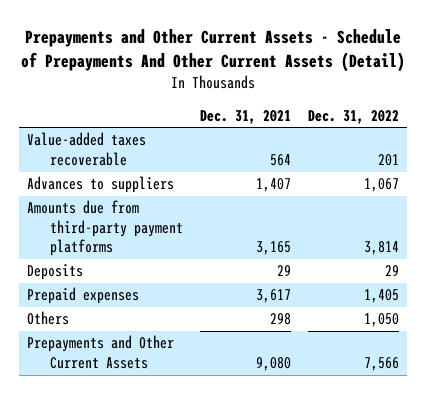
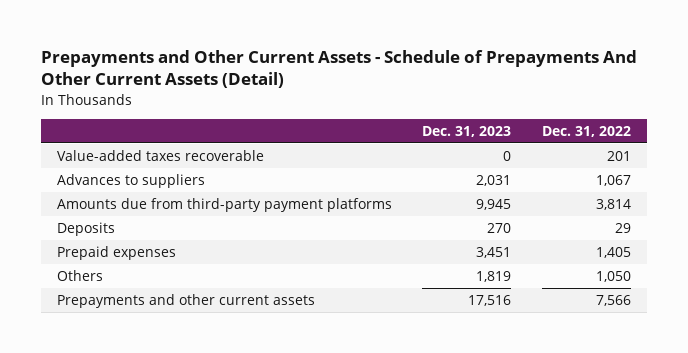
- | Dec. 31, 2021 | Dec. 31, 2022
+ | Dec. 31, 2023 | Dec. 31, 2022
- Prepayments and Other Current Assets | 9,080 | 7,566
+ Prepayments and other current assets | 17,516 | 7,566

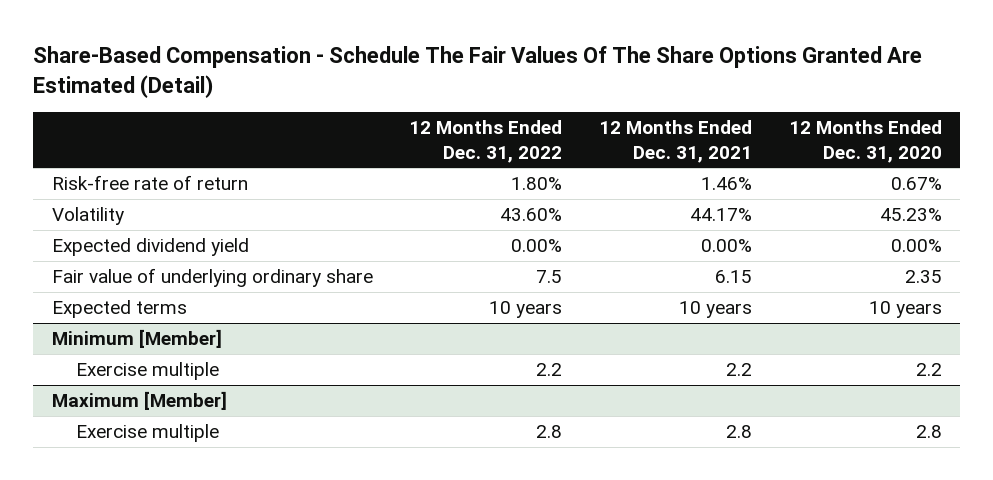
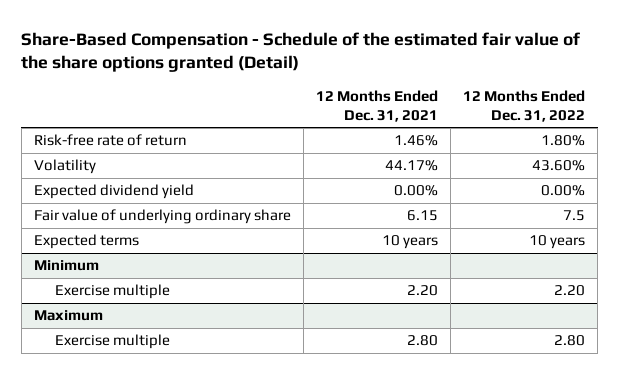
- Share-Based Compensation - Schedule The Fair Values Of The Share Options Granted Are Estimated (Detail)
+ Share-Based Compensation - Schedule of the estimated fair value of the share options granted (Detail)
- | 12 Months Ended Dec. 31, 2022 | 12 Months Ended Dec. 31, 2021 | 12 Months Ended Dec. 31, 2020
+ | 12 Months Ended Dec. 31, 2021 | 12 Months Ended Dec. 31, 2022
- Minimum [Member]
- Exercise multiple | 2.2 | 2.2 | 2.2
- Maximum [Member]
- Exercise multiple | 2.8 | 2.8 | 2.8
+ Minimum
+ Exercise multiple | 2.20 | 2.20
+ Maximum
+ Exercise multiple | 2.80 | 2.80

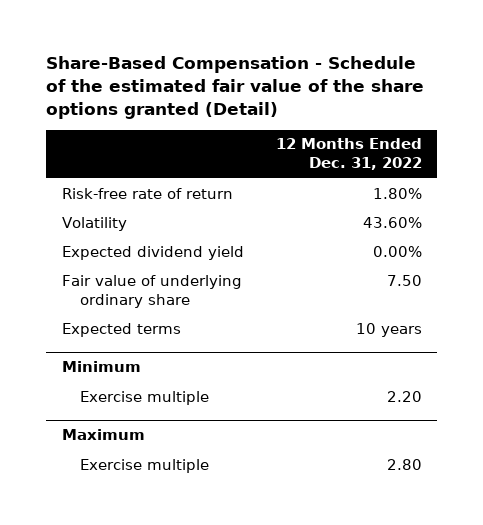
- | 12 Months Ended Dec. 31, 2021 | 12 Months Ended Dec. 31, 2022
+ | 12 Months Ended Dec. 31, 2022
- Fair value of underlying ordinary share | 6.15 | 7.5
+ Fair value of underlying ordinary share | 7.50

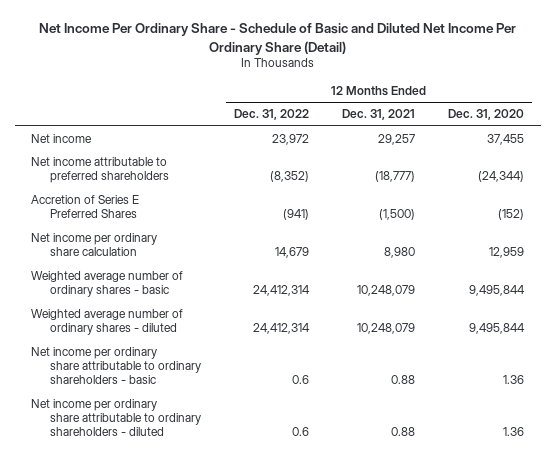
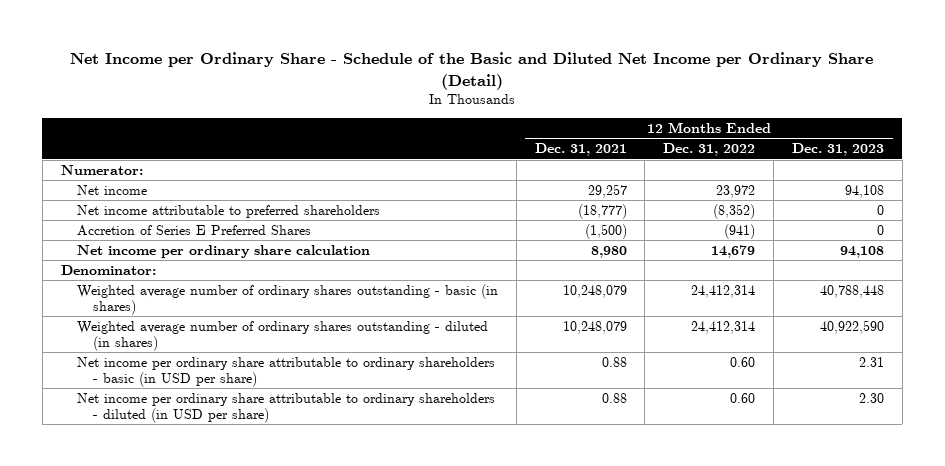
- Net Income Per Ordinary Share - Schedule of Basic and Diluted Net Income Per Ordinary Share (Detail)
+ Net Income per Ordinary Share - Schedule of the Basic and Diluted Net Income per Ordinary Share (Detail)
- | 12 Months Ended Dec. 31, 2022 | 12 Months Ended Dec. 31, 2021 | 12 Months Ended Dec. 31, 2020
+ | 12 Months Ended Dec. 31, 2021 | 12 Months Ended Dec. 31, 2022 | 12 Months Ended Dec. 31, 2023
+ Numerator:
- Weighted average number of ordinary shares - basic | 24,412,314 | 10,248,079 | 9,495,844
- Weighted average number of ordinary shares - diluted | 24,412,314 | 10,248,079 | 9,495,844
- Net income per ordinary share attributable to ordinary shareholders - basic | 0.6 | 0.88 | 1.36
- Net income per ordinary share attributable to ordinary shareholders - diluted | 0.6 | 0.88 | 1.36
+ Denominator:
+ Weighted average number of ordinary shares outstanding - basic (in shares) | 10,248,079 | 24,412,314 | 40,788,448
+ Weighted average number of ordinary shares outstanding - diluted (in shares) | 10,248,079 | 24,412,314 | 40,922,590
+ Net income per ordinary share attributable to ordinary shareholders - basic (in USD per share) | 0.88 | 0.60 | 2.31
+ Net income per ordinary share attributable to ordinary shareholders - diluted (in USD per share) | 0.88 | 0.60 | 2.30

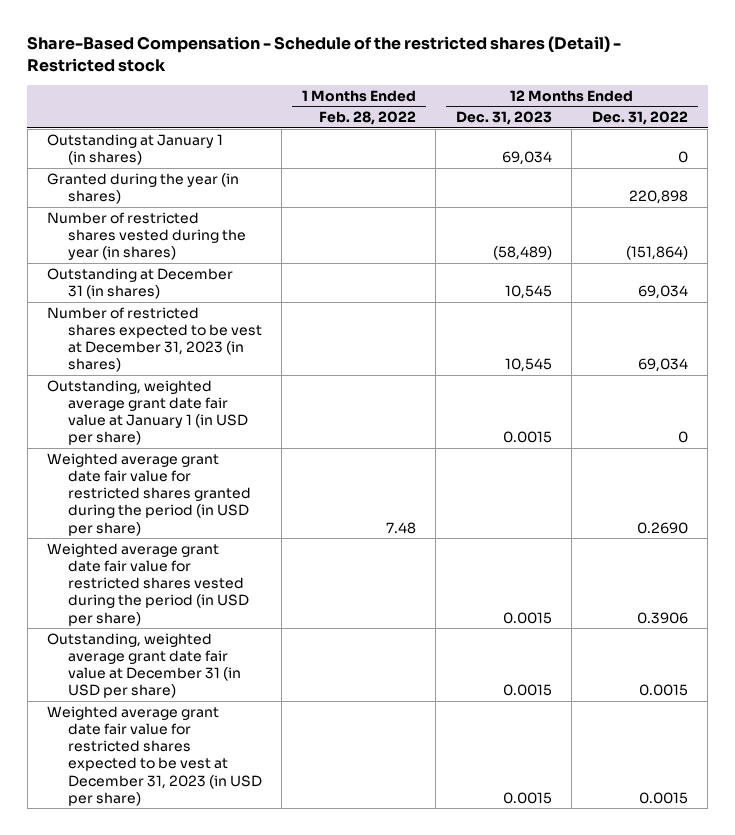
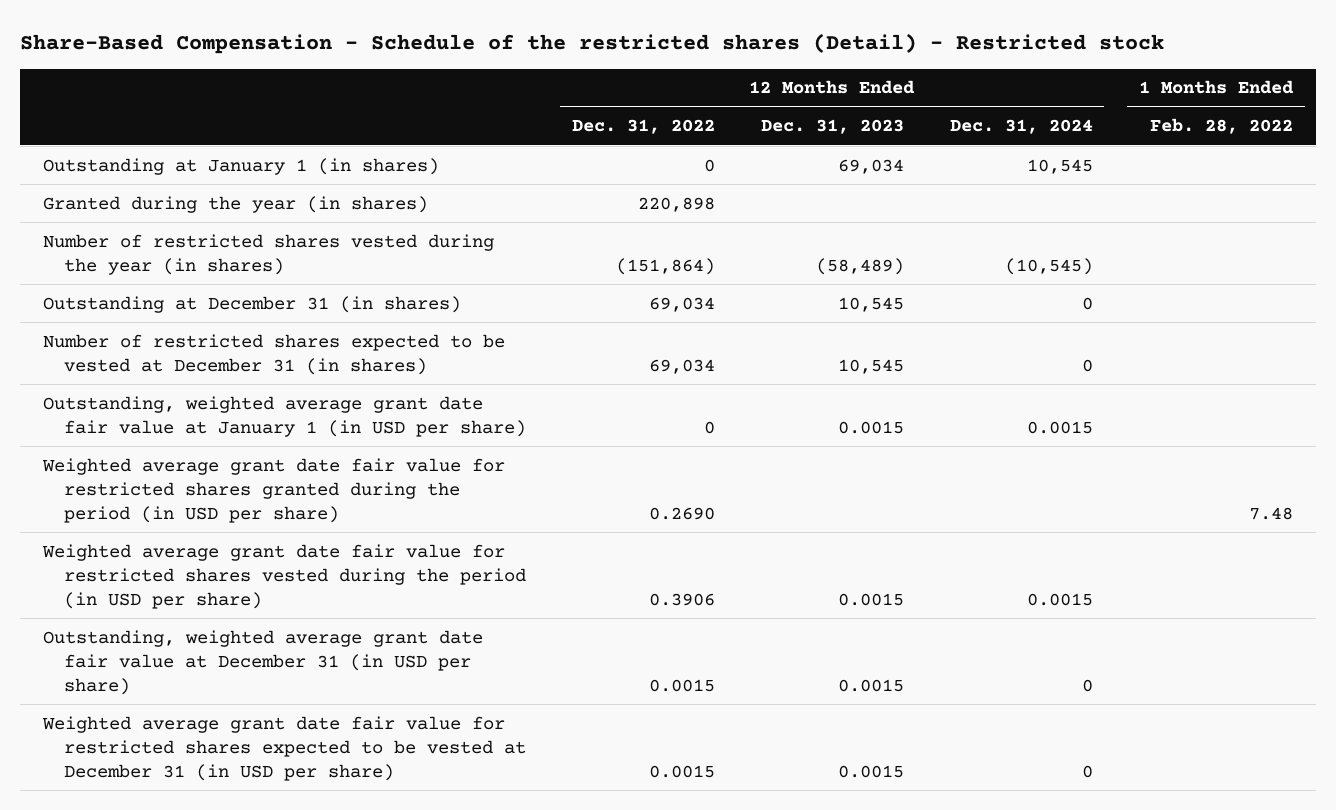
- | 1 Months Ended Feb. 28, 2022 | 12 Months Ended Dec. 31, 2023 | 12 Months Ended Dec. 31, 2022
+ | 12 Months Ended Dec. 31, 2022 | 12 Months Ended Dec. 31, 2023 | 12 Months Ended Dec. 31, 2024 | 1 Months Ended Feb. 28, 2022
- Number of restricted shares expected to be vest at December 31, 2023 (in shares) | | 10,545 | 69,034
+ Number of restricted shares expected to be vested at December 31 (in shares) | 69,034 | 10,545 | 0 |
- Weighted average grant date fair value for restricted shares expected to be vest at December 31, 2023 (in USD per share) | | 0.0015 | 0.0015
+ Weighted average grant date fair value for restricted shares expected to be vested at December 31 (in USD per share) | 0.0015 | 0.0015 | 0 |

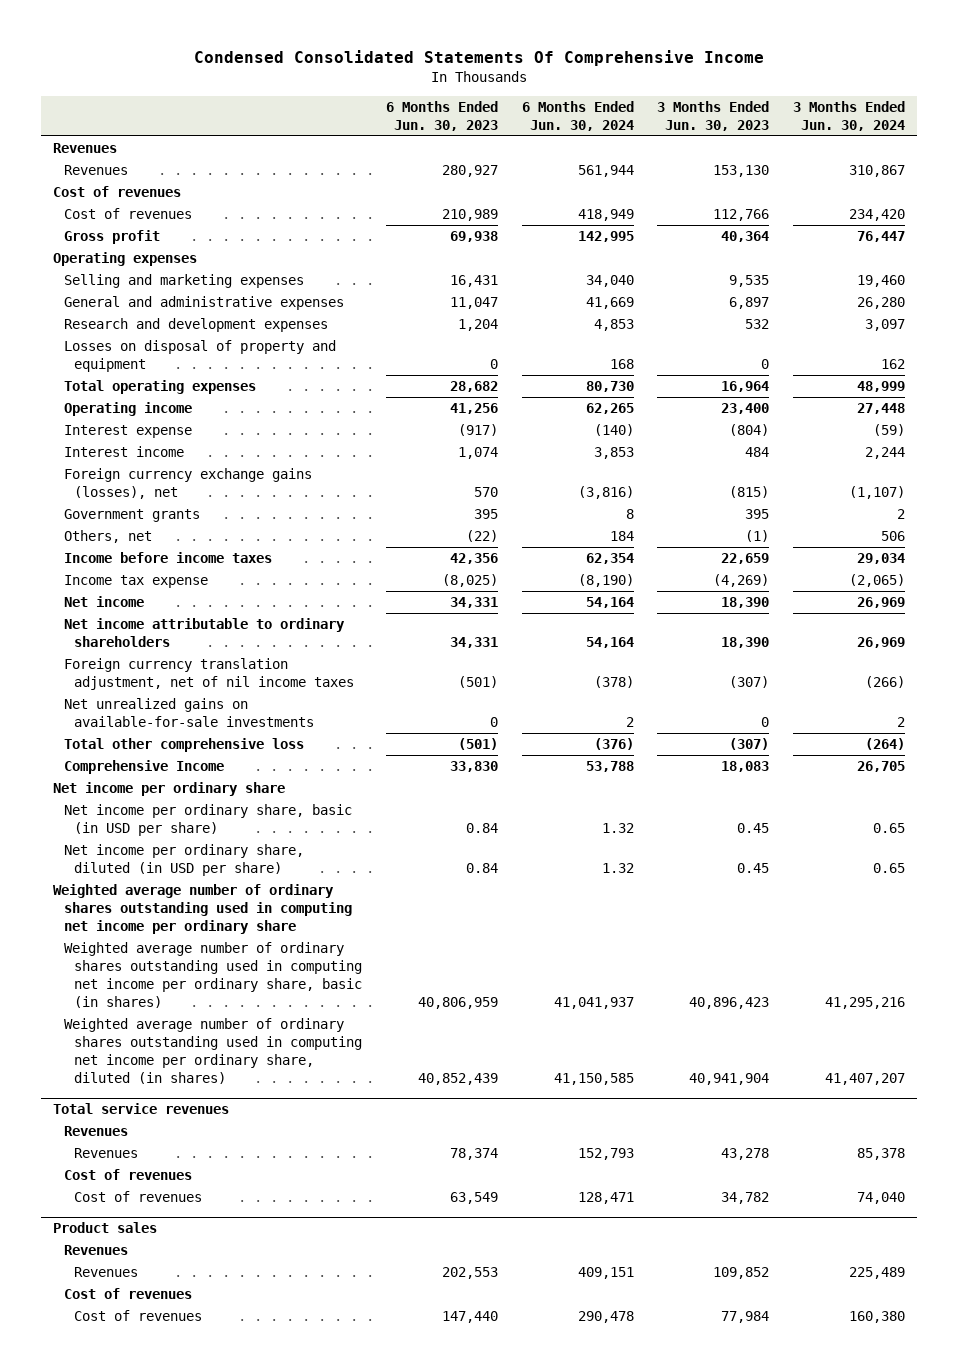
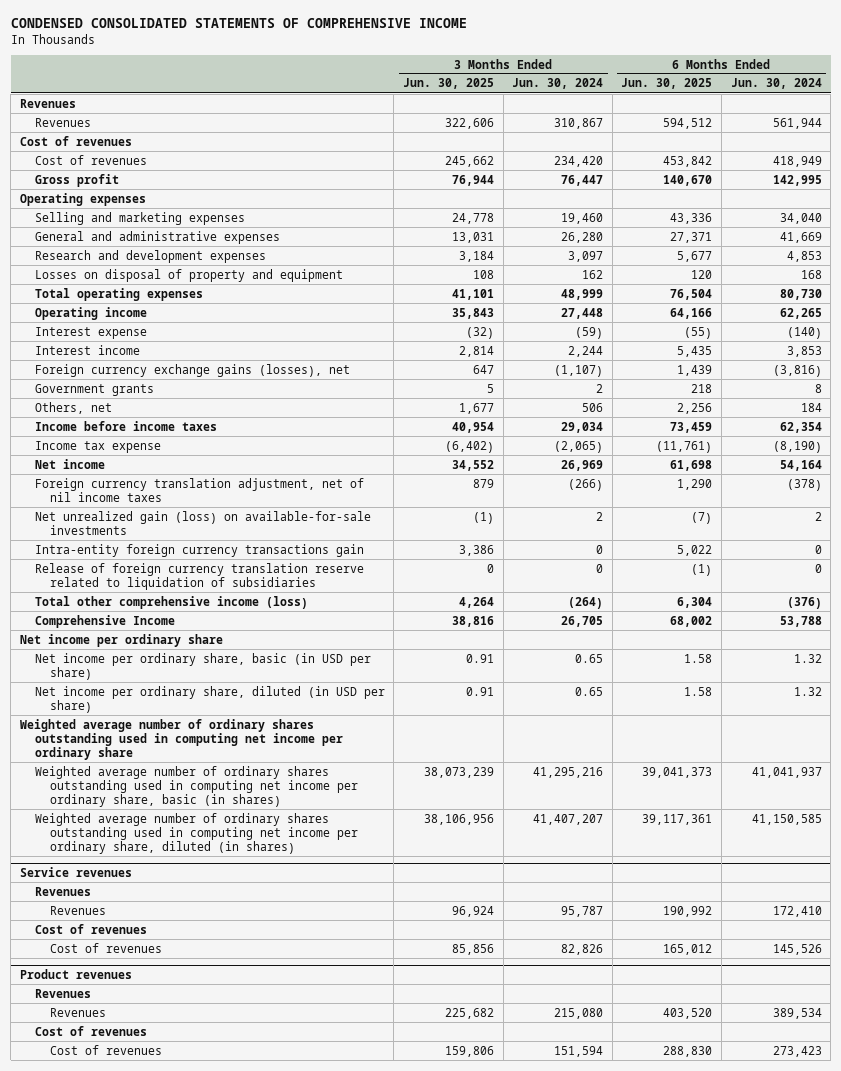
- Condensed Consolidated Statements Of Comprehensive Income
+ CONDENSED CONSOLIDATED STATEMENTS OF COMPREHENSIVE INCOME
- | 6 Months Ended Jun. 30, 2023 | 6 Months Ended Jun. 30, 2024 | 3 Months Ended Jun. 30, 2023 | 3 Months Ended Jun. 30, 2024
+ | 3 Months Ended Jun. 30, 2025 | 3 Months Ended Jun. 30, 2024 | 6 Months Ended Jun. 30, 2025 | 6 Months Ended Jun. 30, 2024
- Net income attributable to ordinary shareholders | 34,331 | 54,164 | 18,390 | 26,969
- Net unrealized gains on available-for-sale investments | 0 | 2 | 0 | 2
- Total other comprehensive loss | (501) | (376) | (307) | (264)
+ Net unrealized gain (loss) on available-for-sale investments | (1) | 2 | (7) | 2
+ Intra-entity foreign currency transactions gain | 3,386 | 0 | 5,022 | 0
+ Release of foreign currency translation reserve related to liquidation of subsidiaries | 0 | 0 | (1) | 0
+ Total other comprehensive income (loss) | 4,264 | (264) | 6,304 | (376)
- Total service revenues
+ Service revenues
- Revenues | 78,374 | 152,793 | 43,278 | 85,378
+ Revenues | 96,924 | 95,787 | 190,992 | 172,410
- Cost of revenues | 63,549 | 128,471 | 34,782 | 74,040
- Product sales
+ Cost of revenues | 85,856 | 82,826 | 165,012 | 145,526
+ Product revenues
- Revenues | 202,553 | 409,151 | 109,852 | 225,489
+ Revenues | 225,682 | 215,080 | 403,520 | 389,534
- Cost of revenues | 147,440 | 290,478 | 77,984 | 160,380
+ Cost of revenues | 159,806 | 151,594 | 288,830 | 273,423

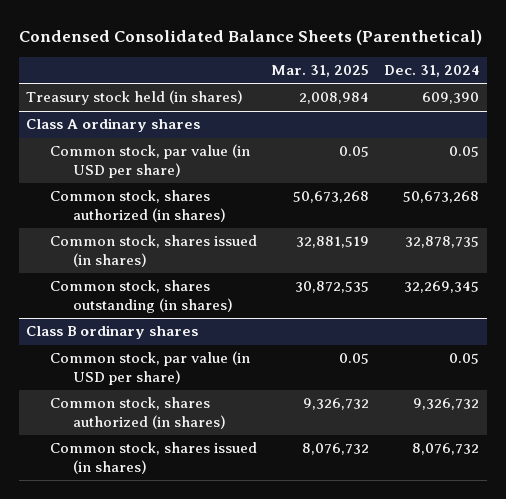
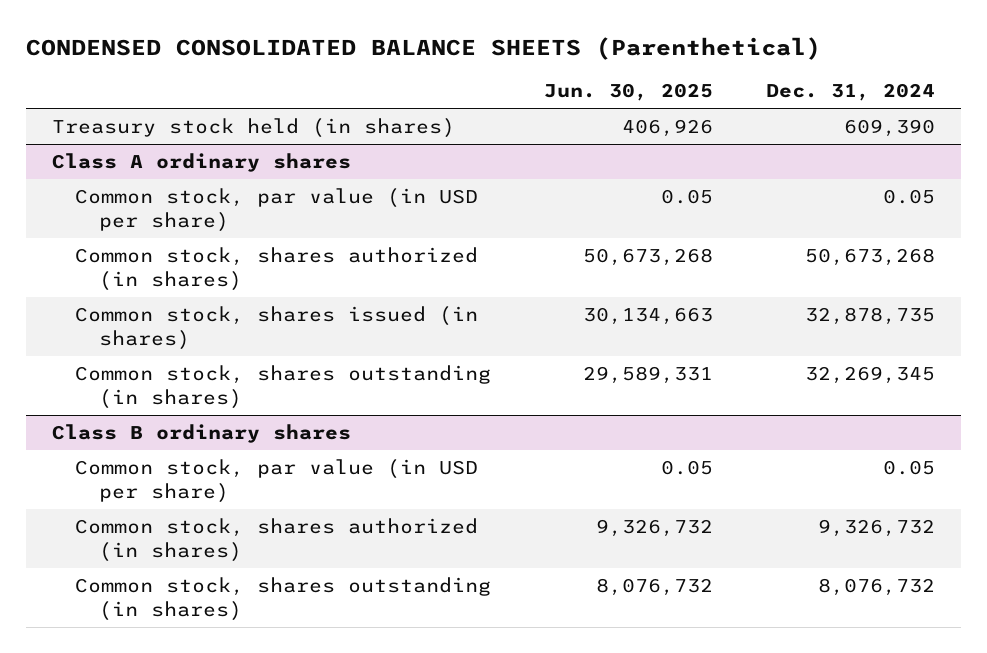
- Condensed Consolidated Balance Sheets (Parenthetical)
+ CONDENSED CONSOLIDATED BALANCE SHEETS (Parenthetical)
- | Mar. 31, 2025 | Dec. 31, 2024
+ | Jun. 30, 2025 | Dec. 31, 2024
@ Class B ordinary shares
- Common stock, shares issued (in shares) | 8,076,732 | 8,076,732
+ Common stock, shares outstanding (in shares) | 8,076,732 | 8,076,732

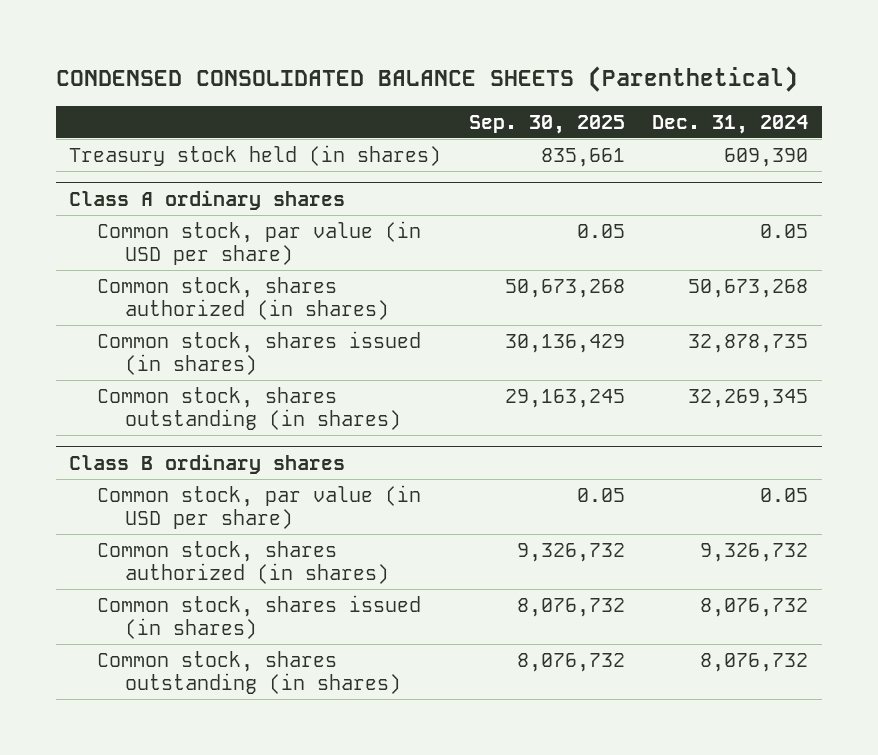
- | Jun. 30, 2025 | Dec. 31, 2024
+ | Sep. 30, 2025 | Dec. 31, 2024
@ Class B ordinary shares
+ Common stock, shares issued (in shares) | 8,076,732 | 8,076,732

